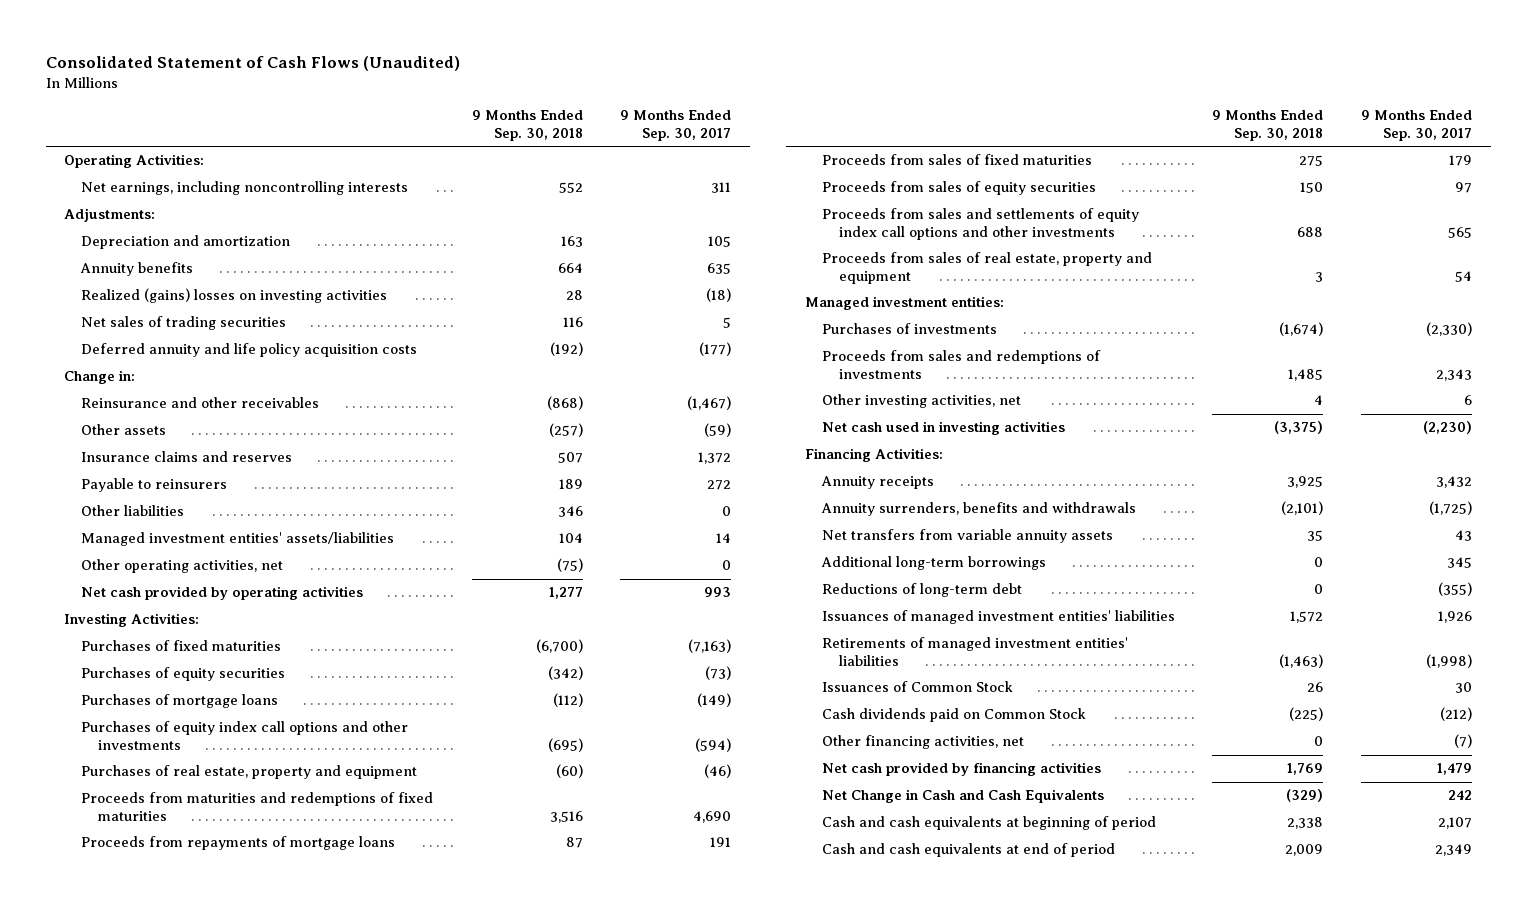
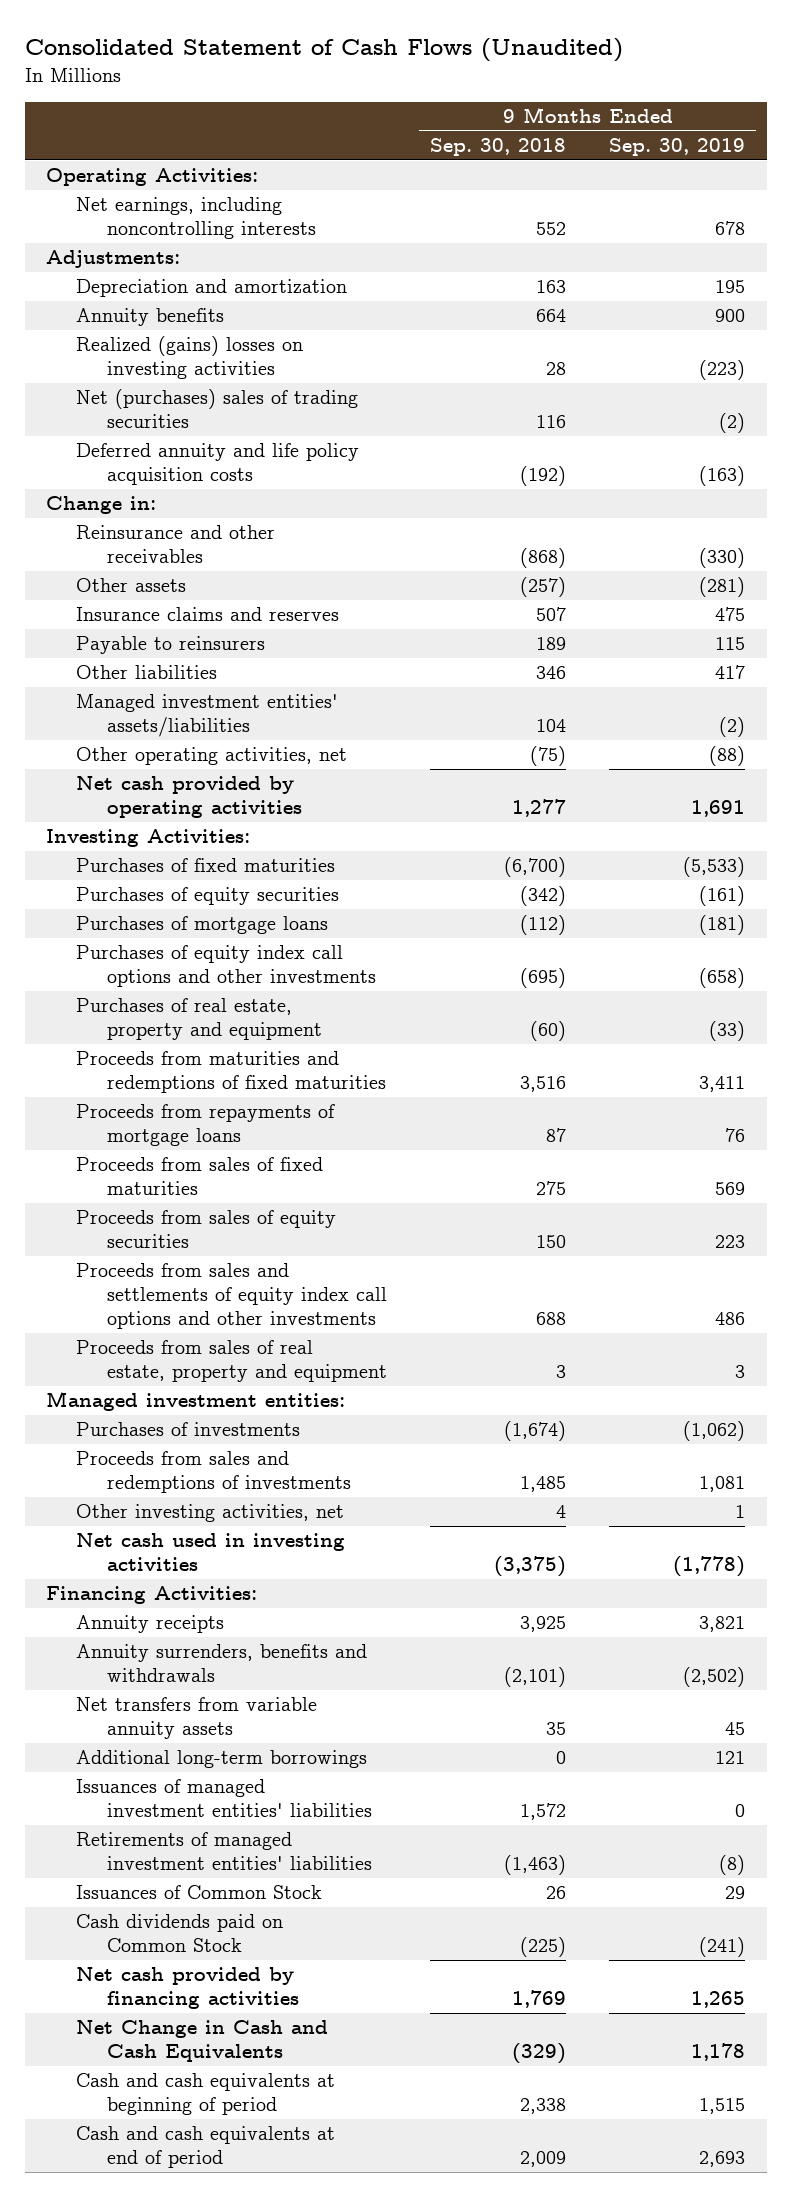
- | 9 Months Ended Sep. 30, 2018 | 9 Months Ended Sep. 30, 2017
+ | 9 Months Ended Sep. 30, 2018 | 9 Months Ended Sep. 30, 2019
- Net sales of trading securities | 116 | 5
+ Net (purchases) sales of trading securities | 116 | (2)
- Reductions of long-term debt | 0 | (355)
- Other financing activities, net | 0 | (7)

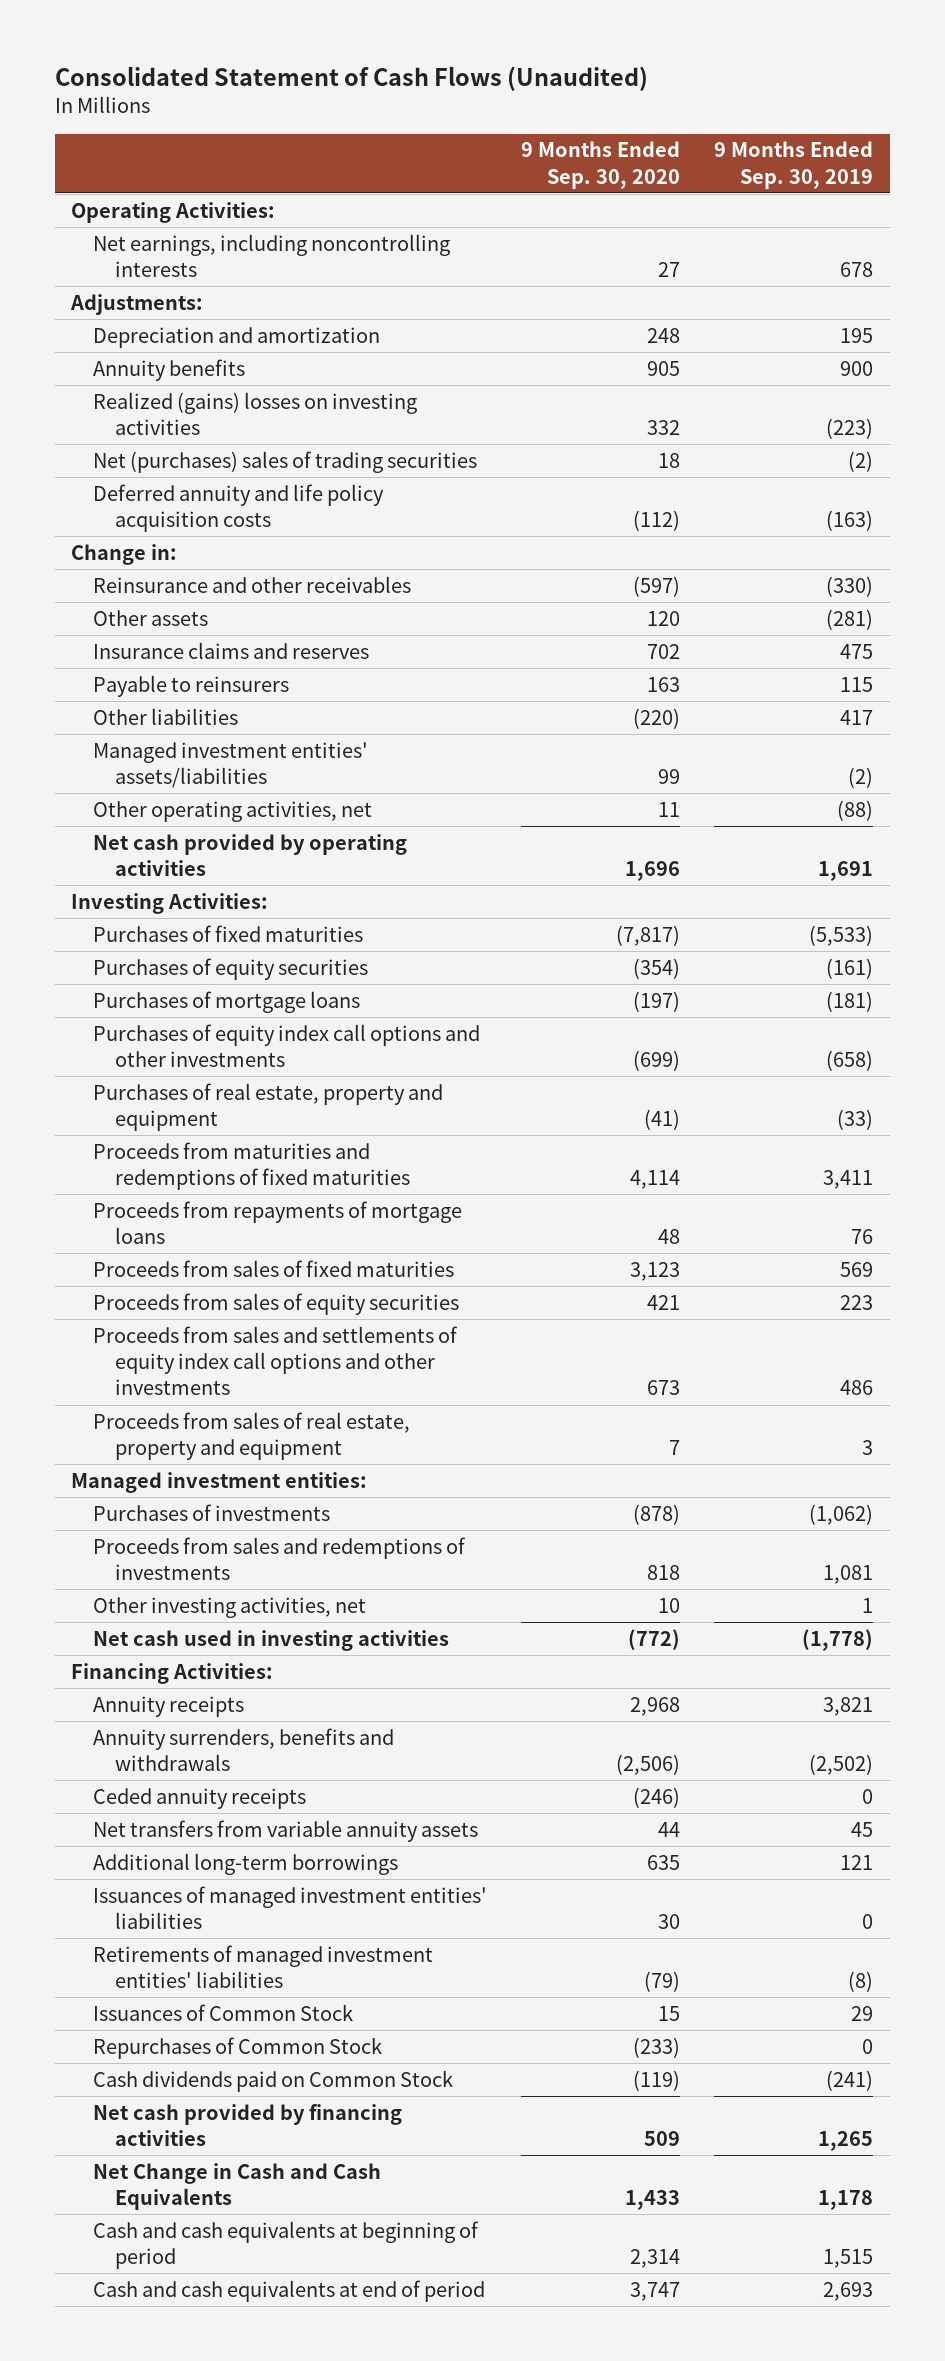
- | 9 Months Ended Sep. 30, 2018 | 9 Months Ended Sep. 30, 2019
+ | 9 Months Ended Sep. 30, 2020 | 9 Months Ended Sep. 30, 2019
+ Ceded annuity receipts | (246) | 0
+ Repurchases of Common Stock | (233) | 0

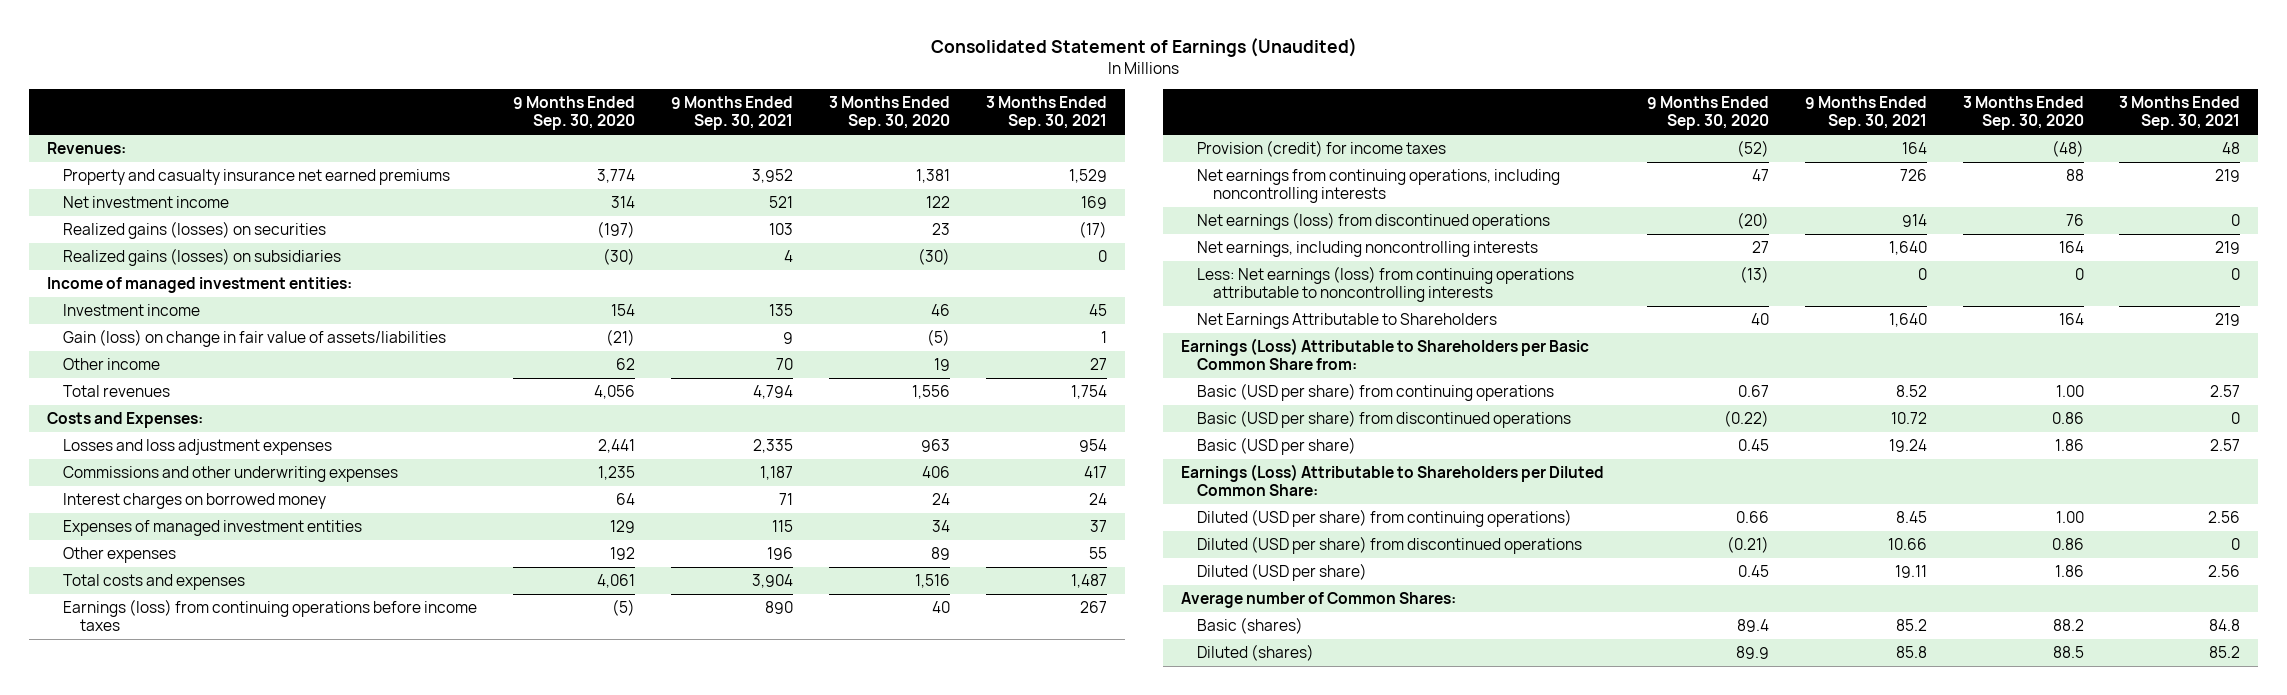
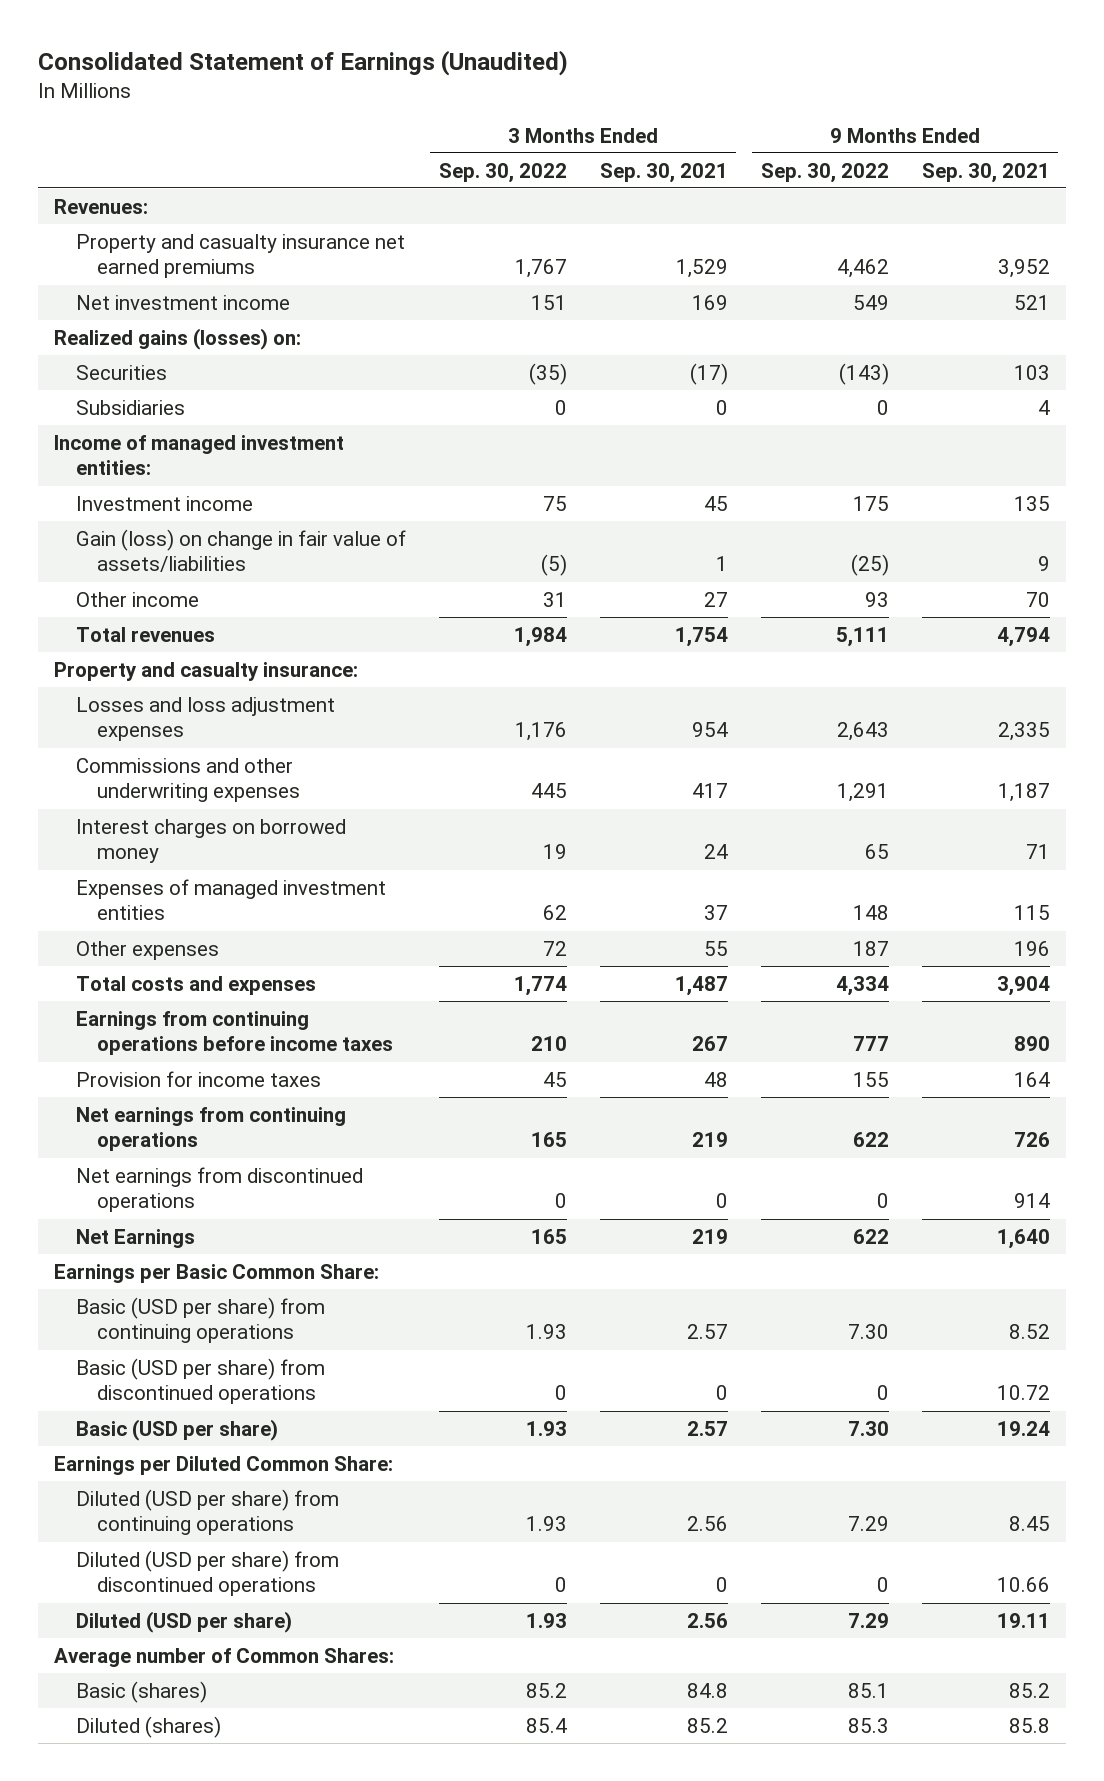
- | 9 Months Ended Sep. 30, 2020 | 9 Months Ended Sep. 30, 2021 | 3 Months Ended Sep. 30, 2020 | 3 Months Ended Sep. 30, 2021
+ | 3 Months Ended Sep. 30, 2022 | 3 Months Ended Sep. 30, 2021 | 9 Months Ended Sep. 30, 2022 | 9 Months Ended Sep. 30, 2021
- Realized gains (losses) on securities | (197) | 103 | 23 | (17)
- Realized gains (losses) on subsidiaries | (30) | 4 | (30) | 0
+ Realized gains (losses) on:
+ Securities | (35) | (17) | (143) | 103
+ Subsidiaries | 0 | 0 | 0 | 4
- Costs and Expenses:
+ Property and casualty insurance:
- Earnings (loss) from continuing operations before income taxes | (5) | 890 | 40 | 267
- Provision (credit) for income taxes | (52) | 164 | (48) | 48
- Net earnings from continuing operations, including noncontrolling interests | 47 | 726 | 88 | 219
- Net earnings (loss) from discontinued operations | (20) | 914 | 76 | 0
- Net earnings, including noncontrolling interests | 27 | 1,640 | 164 | 219
- Less: Net earnings (loss) from continuing operations attributable to noncontrolling interests | (13) | 0 | 0 | 0
- Net Earnings Attributable to Shareholders | 40 | 1,640 | 164 | 219
- Earnings (Loss) Attributable to Shareholders per Basic Common Share from:
+ Earnings from continuing operations before income taxes | 210 | 267 | 777 | 890
+ Provision for income taxes | 45 | 48 | 155 | 164
+ Net earnings from continuing operations | 165 | 219 | 622 | 726
+ Net earnings from discontinued operations | 0 | 0 | 0 | 914
+ Net Earnings | 165 | 219 | 622 | 1,640
+ Earnings per Basic Common Share:
- Earnings (Loss) Attributable to Shareholders per Diluted Common Share:
- Diluted (USD per share) from continuing operations) | 0.66 | 8.45 | 1.00 | 2.56
+ Earnings per Diluted Common Share:
+ Diluted (USD per share) from continuing operations | 1.93 | 2.56 | 7.29 | 8.45

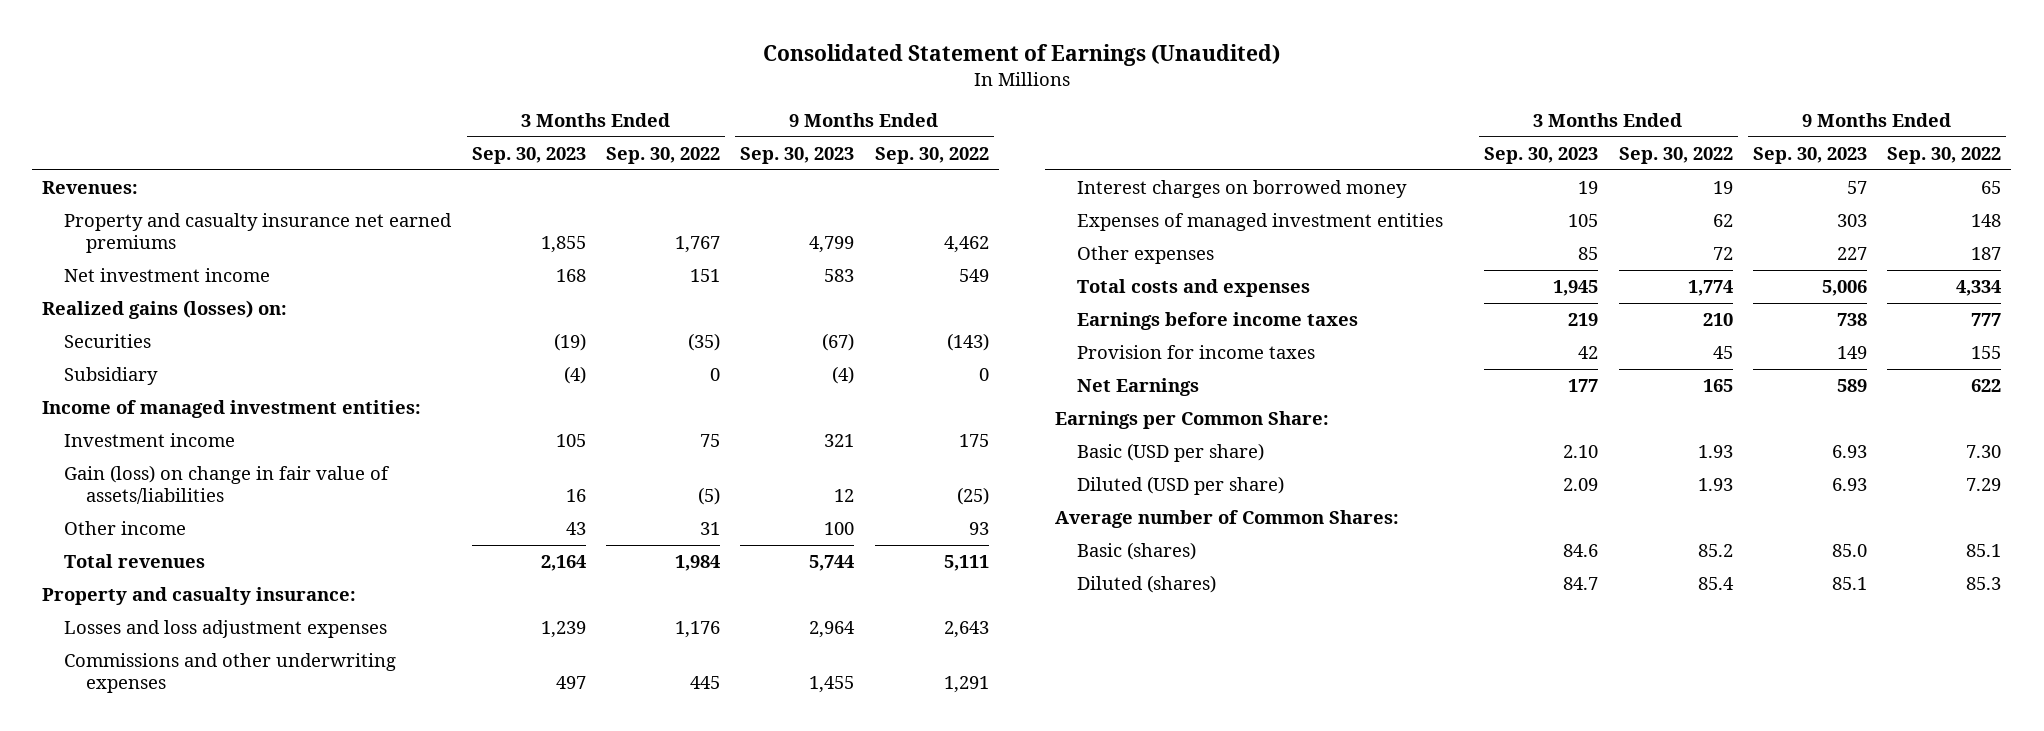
- | 3 Months Ended Sep. 30, 2022 | 3 Months Ended Sep. 30, 2021 | 9 Months Ended Sep. 30, 2022 | 9 Months Ended Sep. 30, 2021
+ | 3 Months Ended Sep. 30, 2023 | 3 Months Ended Sep. 30, 2022 | 9 Months Ended Sep. 30, 2023 | 9 Months Ended Sep. 30, 2022
- Subsidiaries | 0 | 0 | 0 | 4
+ Subsidiary | (4) | 0 | (4) | 0
- Earnings from continuing operations before income taxes | 210 | 267 | 777 | 890
+ Earnings before income taxes | 219 | 210 | 738 | 777
- Net earnings from continuing operations | 165 | 219 | 622 | 726
- Net earnings from discontinued operations | 0 | 0 | 0 | 914
- Earnings per Basic Common Share:
- Basic (USD per share) from continuing operations | 1.93 | 2.57 | 7.30 | 8.52
- Basic (USD per share) from discontinued operations | 0 | 0 | 0 | 10.72
+ Earnings per Common Share:
- Earnings per Diluted Common Share:
- Diluted (USD per share) from continuing operations | 1.93 | 2.56 | 7.29 | 8.45
- Diluted (USD per share) from discontinued operations | 0 | 0 | 0 | 10.66

